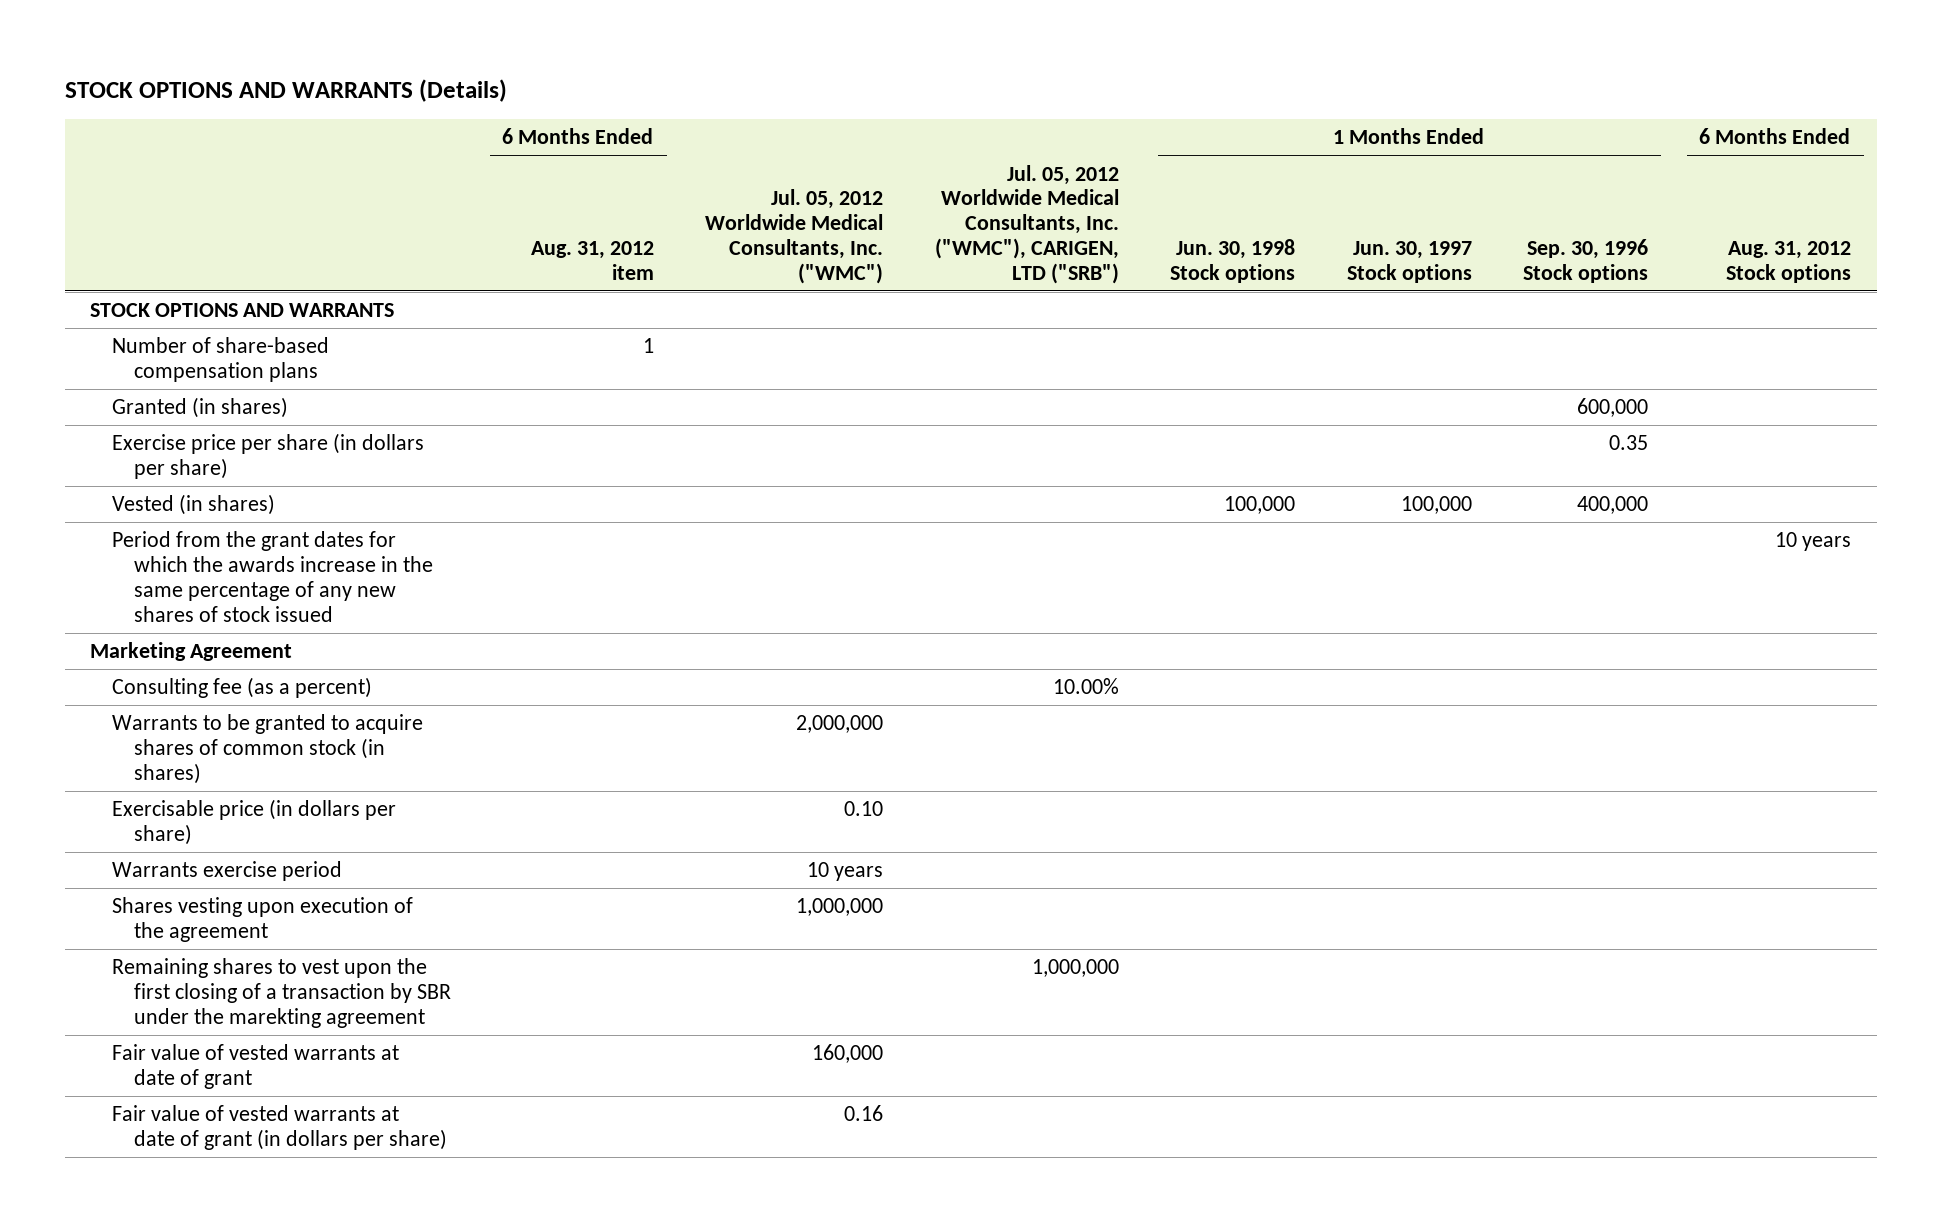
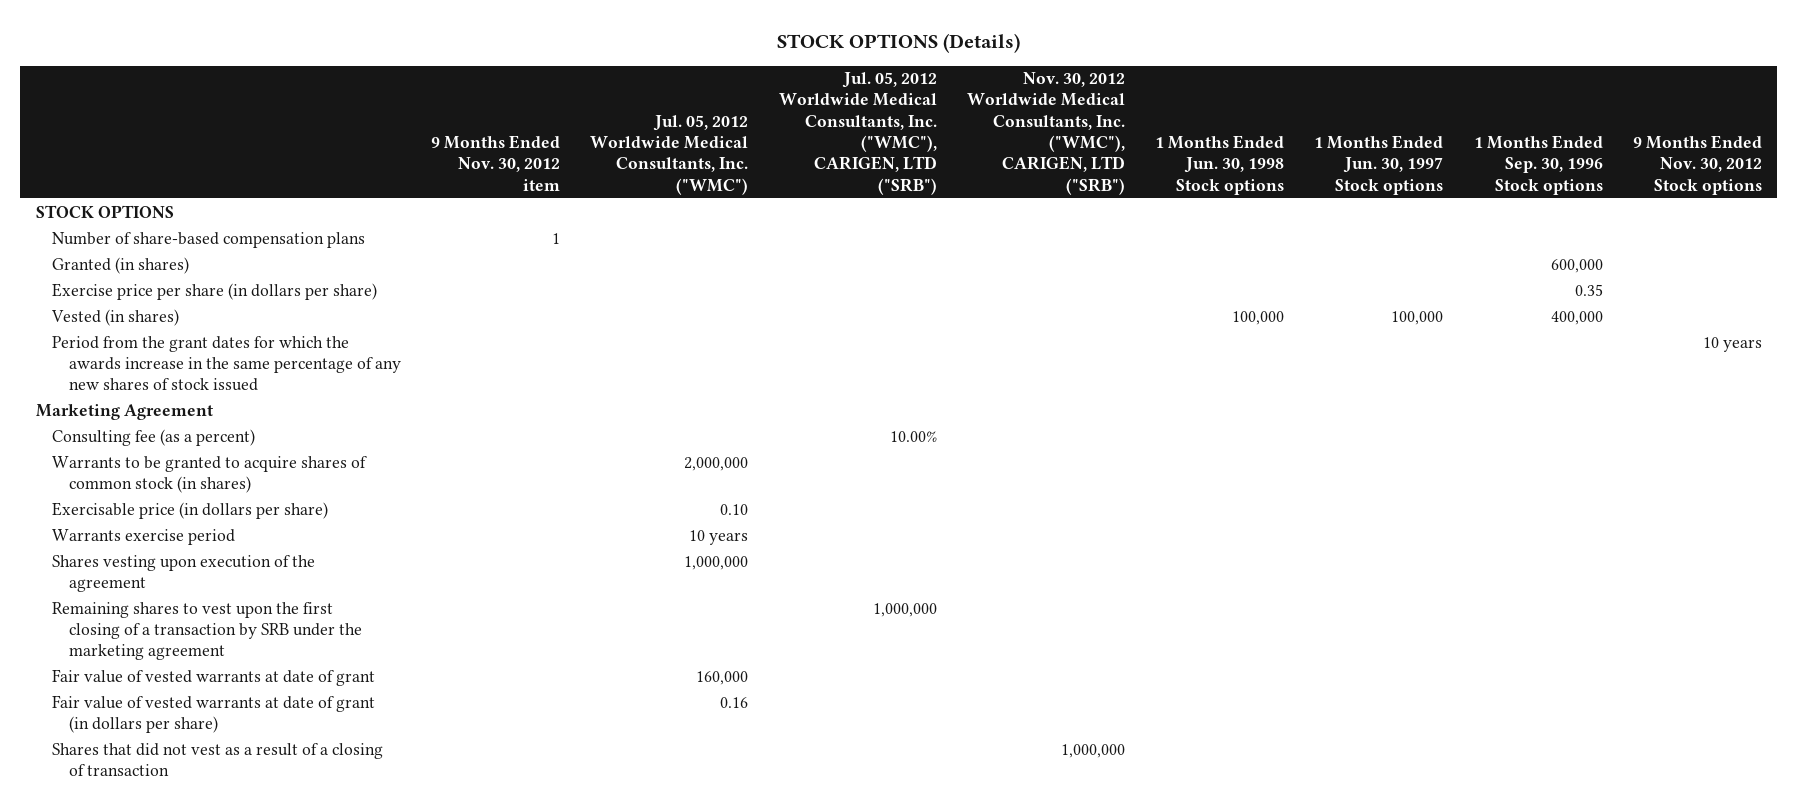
- STOCK OPTIONS AND WARRANTS (Details)
+ STOCK OPTIONS (Details)
- | 6 Months Ended Aug. 31, 2012 item | Jul. 05, 2012 Worldwide Medical Consultants, Inc. ("WMC") | Jul. 05, 2012 Worldwide Medical Consultants, Inc. ("WMC"), CARIGEN, LTD ("SRB") | 1 Months Ended Jun. 30, 1998 Stock options | 1 Months Ended Jun. 30, 1997 Stock options | 1 Months Ended Sep. 30, 1996 Stock options | 6 Months Ended Aug. 31, 2012 Stock options
+ | 9 Months Ended Nov. 30, 2012 item | Jul. 05, 2012 Worldwide Medical Consultants, Inc. ("WMC") | Jul. 05, 2012 Worldwide Medical Consultants, Inc. ("WMC"), CARIGEN, LTD ("SRB") | Nov. 30, 2012 Worldwide Medical Consultants, Inc. ("WMC"), CARIGEN, LTD ("SRB") | 1 Months Ended Jun. 30, 1998 Stock options | 1 Months Ended Jun. 30, 1997 Stock options | 1 Months Ended Sep. 30, 1996 Stock options | 9 Months Ended Nov. 30, 2012 Stock options
- STOCK OPTIONS AND WARRANTS
+ STOCK OPTIONS
- Remaining shares to vest upon the first closing of a transaction by SBR under the marekting agreement | | | 1,000,000 | | | |
+ Remaining shares to vest upon the first closing of a transaction by SRB under the marketing agreement | | | 1,000,000 | | | | |
+ Shares that did not vest as a result of a closing of transaction | | | | 1,000,000 | | | |

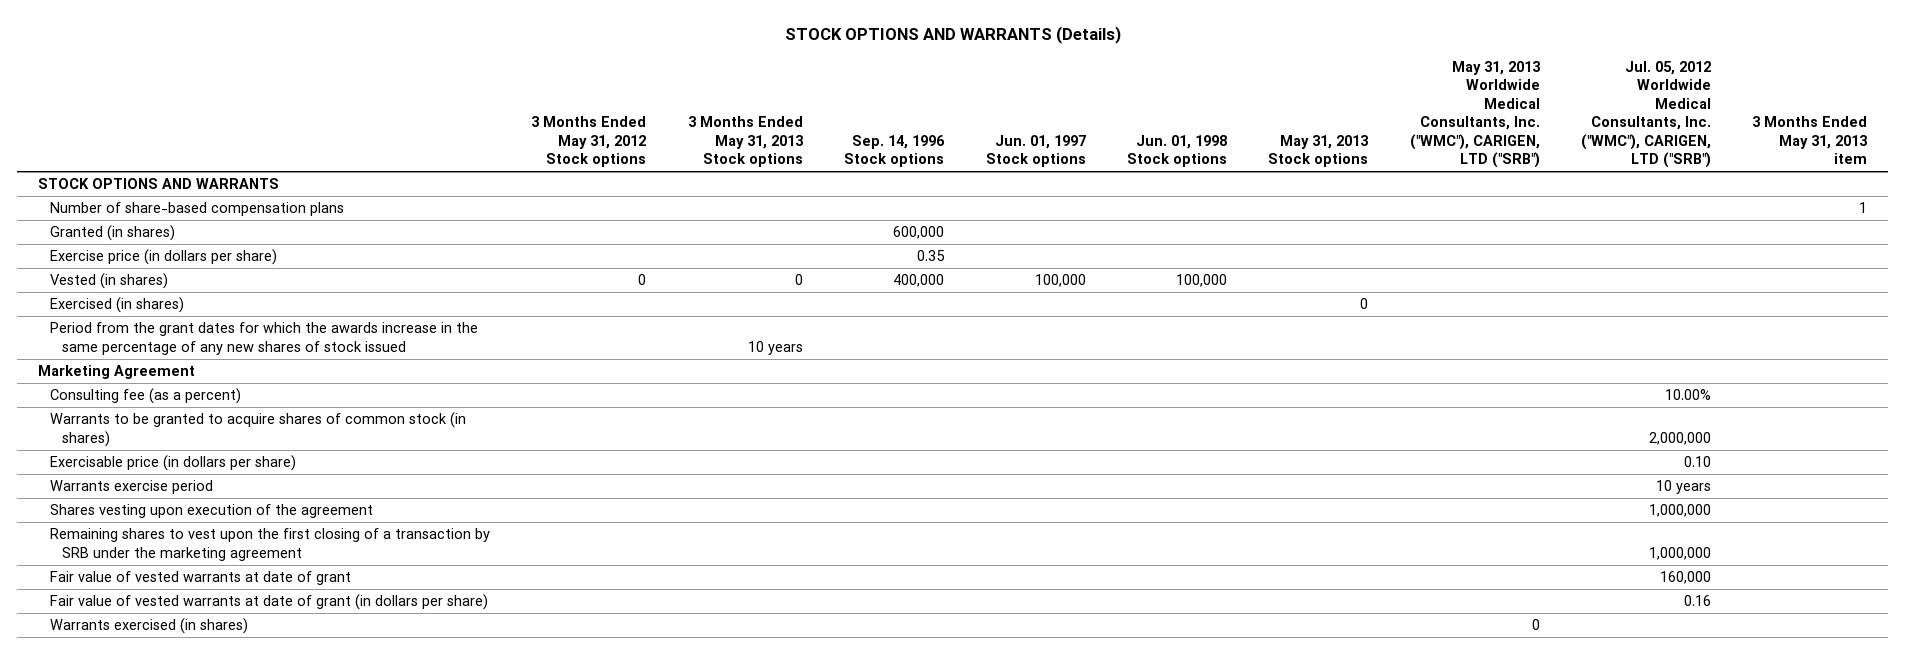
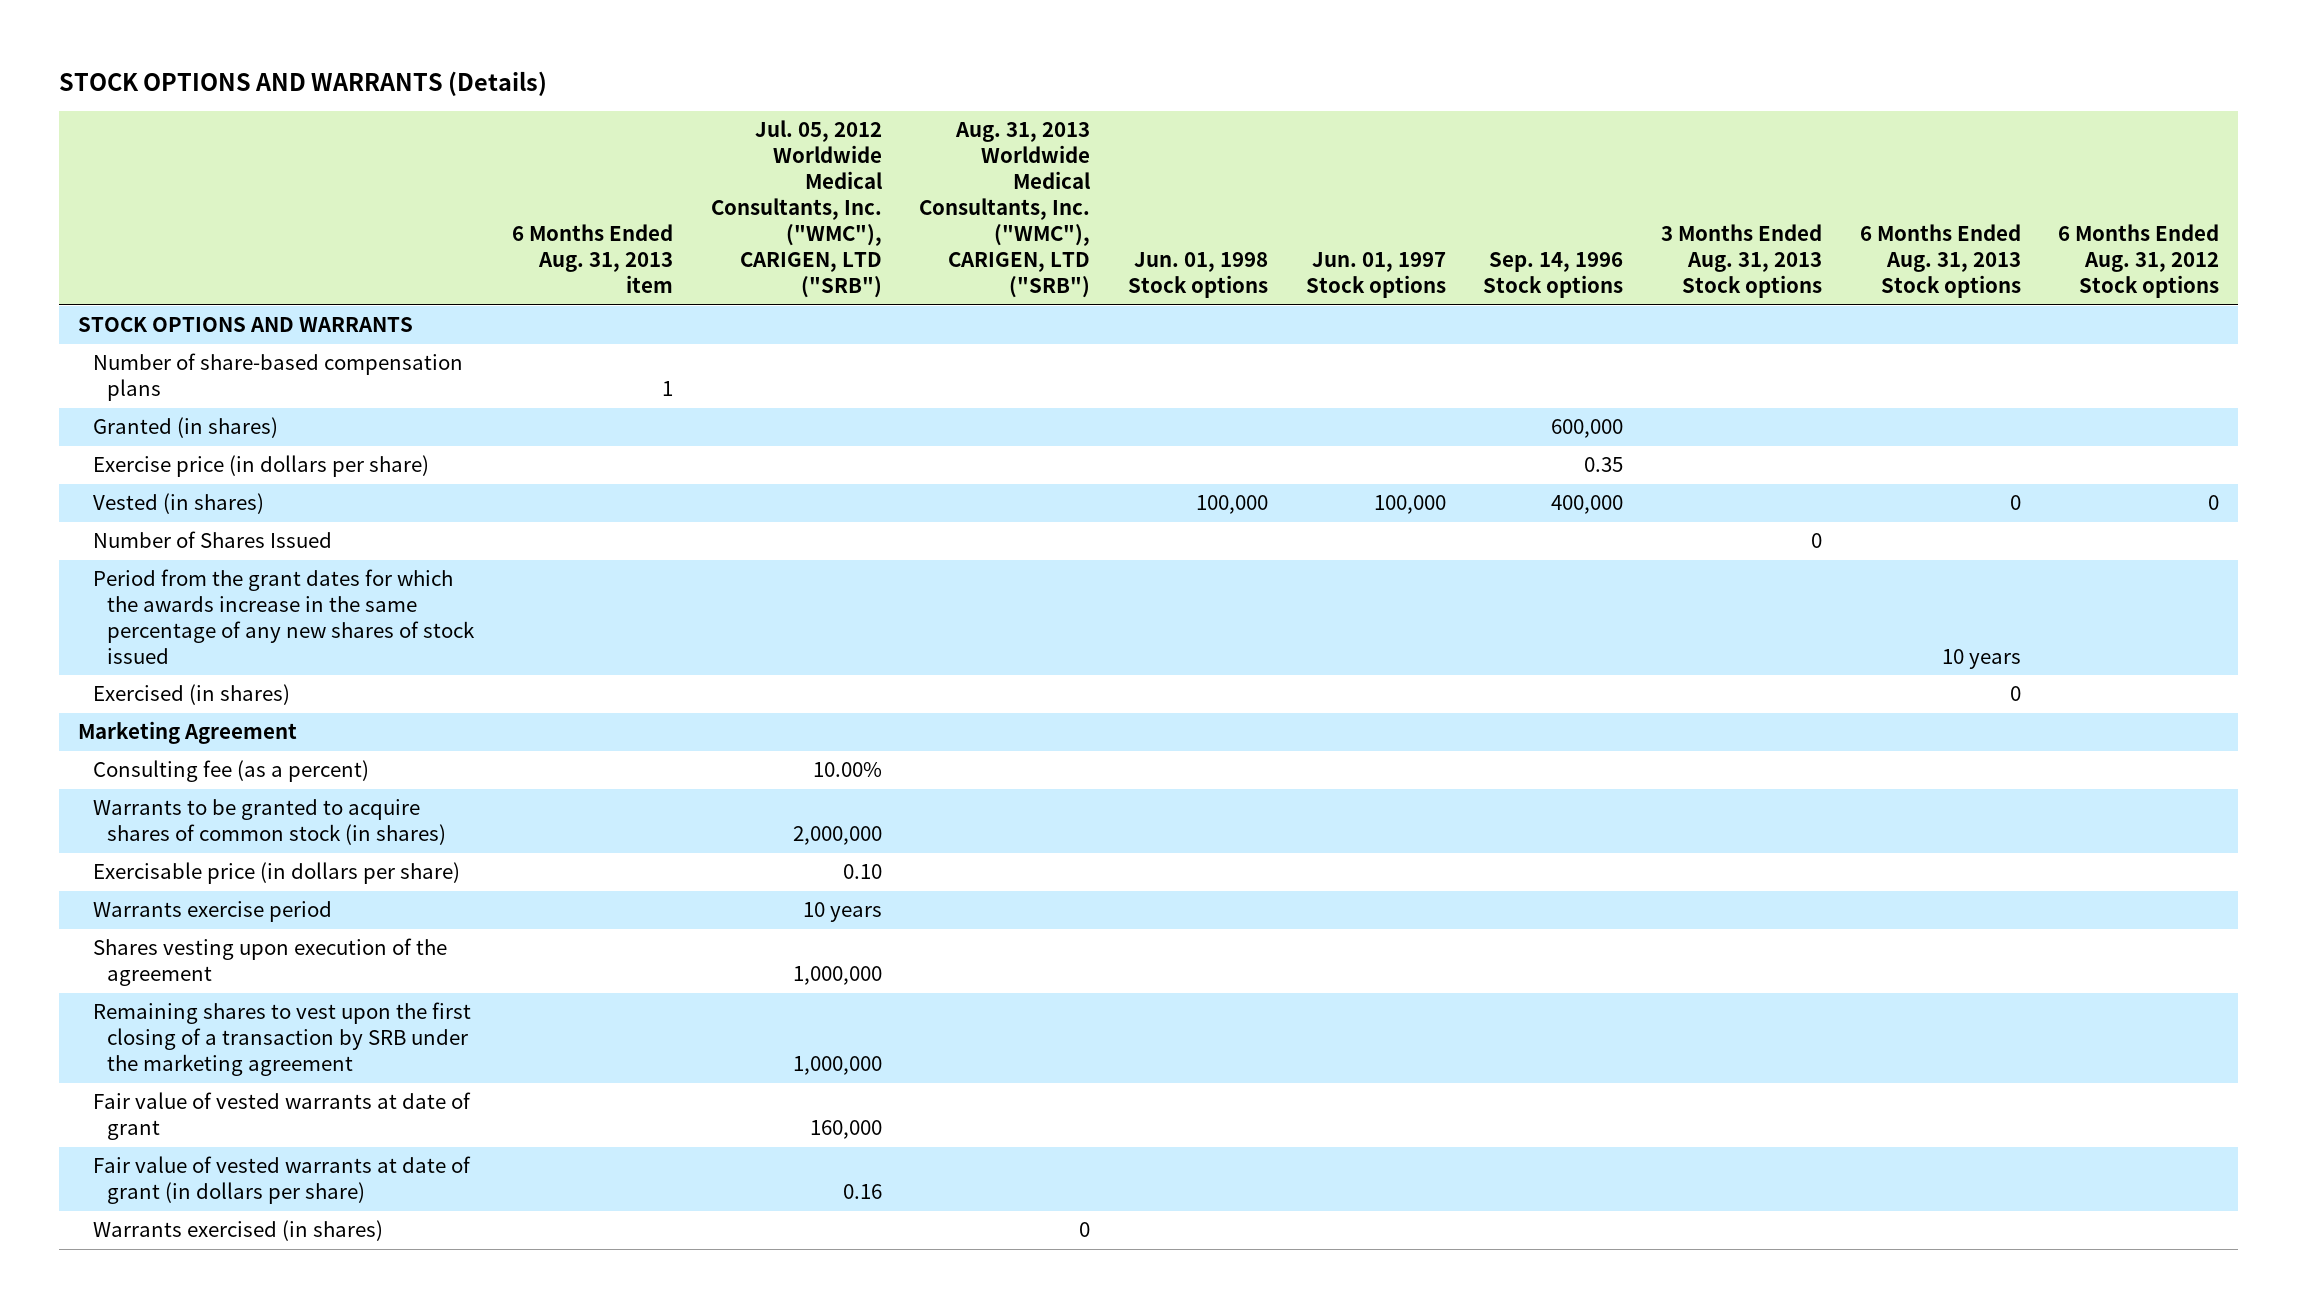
- | 3 Months Ended May 31, 2012 Stock options | 3 Months Ended May 31, 2013 Stock options | Sep. 14, 1996 Stock options | Jun. 01, 1997 Stock options | Jun. 01, 1998 Stock options | May 31, 2013 Stock options | May 31, 2013 Worldwide Medical Consultants, Inc. ("WMC"), CARIGEN, LTD ("SRB") | Jul. 05, 2012 Worldwide Medical Consultants, Inc. ("WMC"), CARIGEN, LTD ("SRB") | 3 Months Ended May 31, 2013 item
+ | 6 Months Ended Aug. 31, 2013 item | Jul. 05, 2012 Worldwide Medical Consultants, Inc. ("WMC"), CARIGEN, LTD ("SRB") | Aug. 31, 2013 Worldwide Medical Consultants, Inc. ("WMC"), CARIGEN, LTD ("SRB") | Jun. 01, 1998 Stock options | Jun. 01, 1997 Stock options | Sep. 14, 1996 Stock options | 3 Months Ended Aug. 31, 2013 Stock options | 6 Months Ended Aug. 31, 2013 Stock options | 6 Months Ended Aug. 31, 2012 Stock options
+ Number of Shares Issued | | | | | | | 0 | |
moved down: Exercised (in shares) | | | | | | | | 0 |

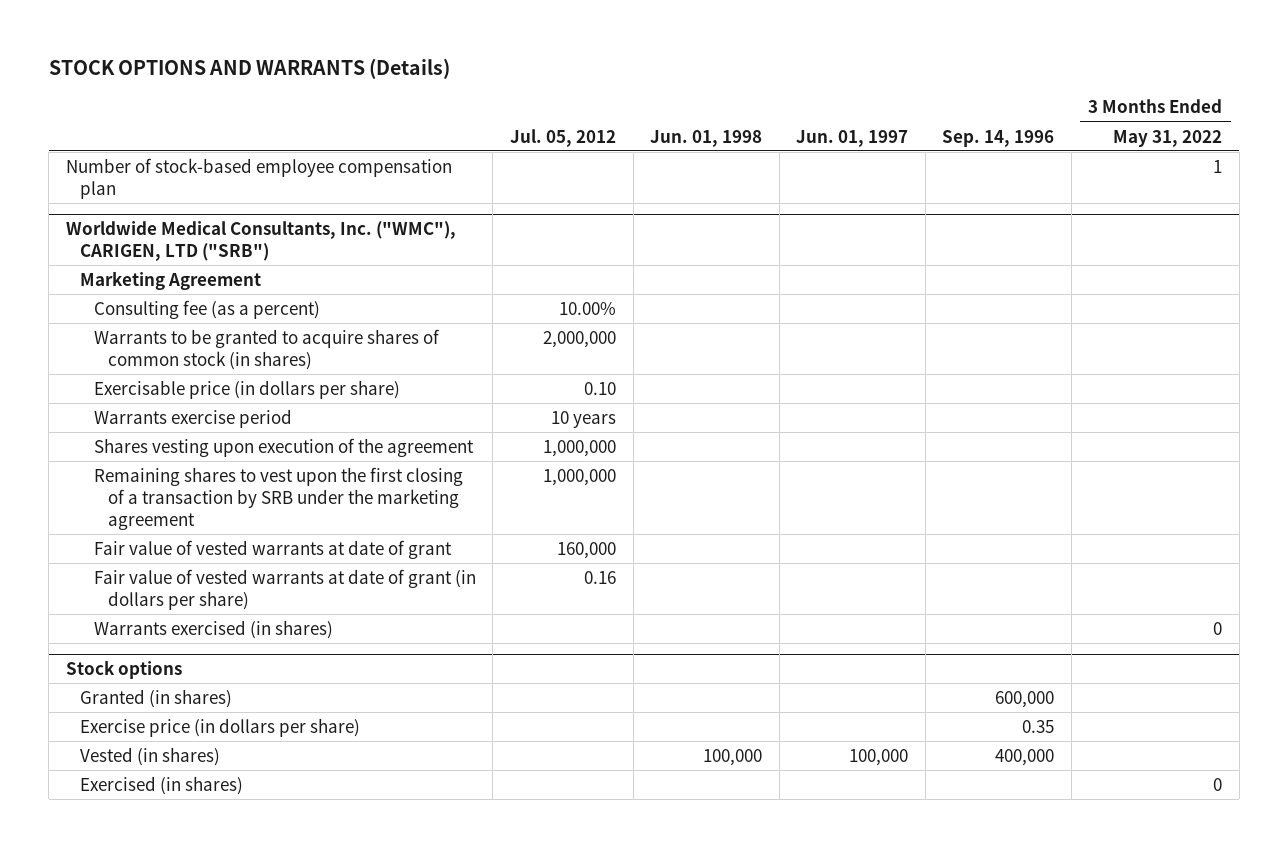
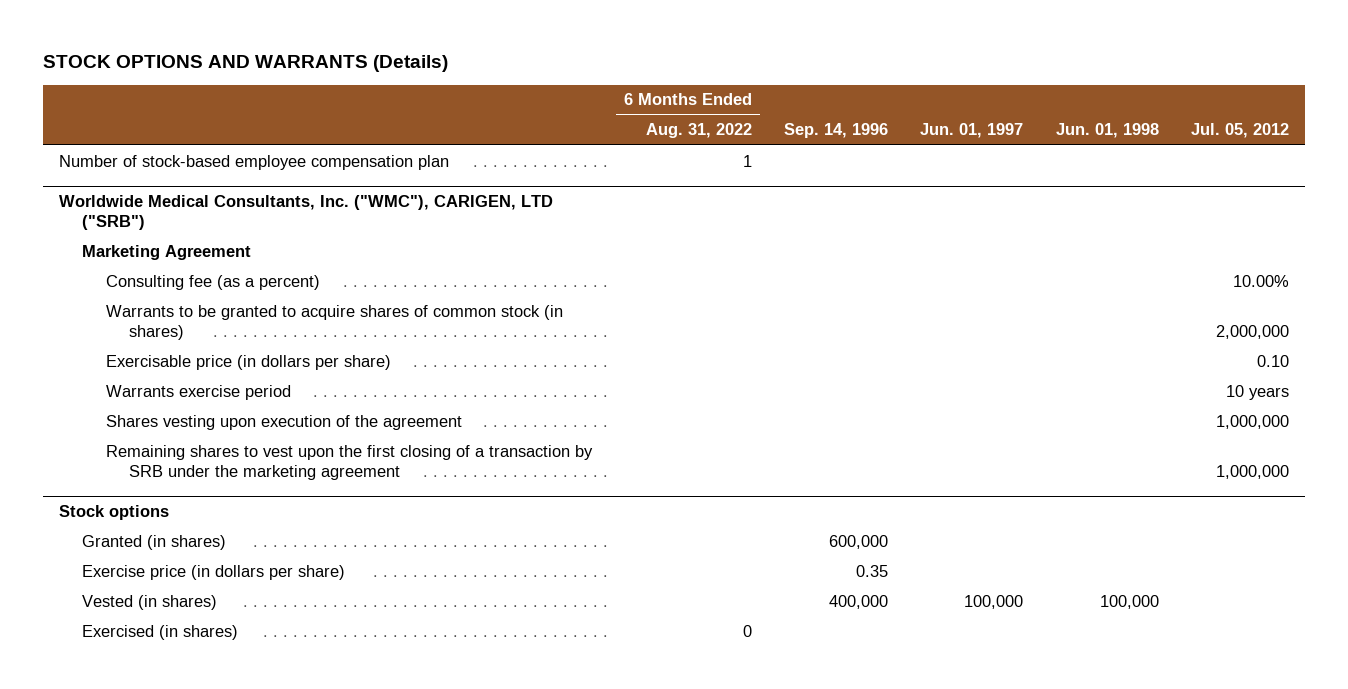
- | Jul. 05, 2012 | Jun. 01, 1998 | Jun. 01, 1997 | Sep. 14, 1996 | 3 Months Ended May 31, 2022
+ | 6 Months Ended Aug. 31, 2022 | Sep. 14, 1996 | Jun. 01, 1997 | Jun. 01, 1998 | Jul. 05, 2012
@ Worldwide Medical Consultants, Inc. ("WMC"), CARIGEN, LTD ("SRB")
- Fair value of vested warrants at date of grant | 160,000 | | | |
- Fair value of vested warrants at date of grant (in dollars per share) | 0.16 | | | |
- Warrants exercised (in shares) | | | | | 0

